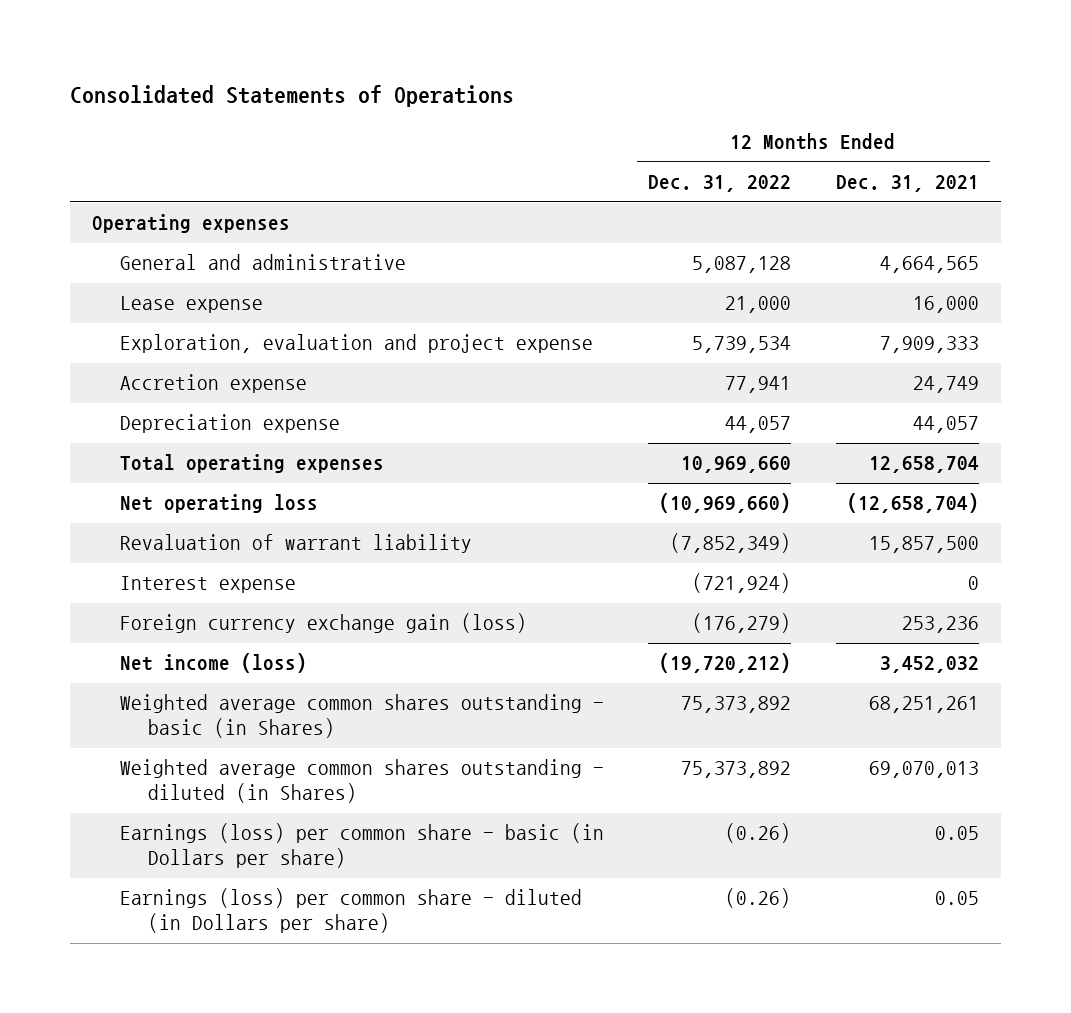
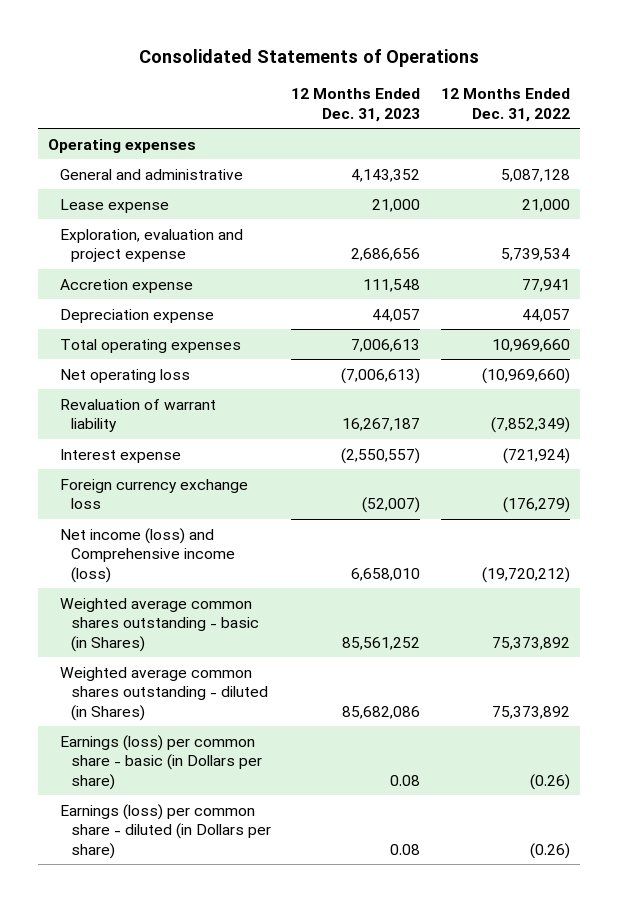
- | 12 Months Ended Dec. 31, 2022 | 12 Months Ended Dec. 31, 2021
+ | 12 Months Ended Dec. 31, 2023 | 12 Months Ended Dec. 31, 2022
- Foreign currency exchange gain (loss) | (176,279) | 253,236
- Net income (loss) | (19,720,212) | 3,452,032
+ Foreign currency exchange loss | (52,007) | (176,279)
+ Net income (loss) and Comprehensive income (loss) | 6,658,010 | (19,720,212)

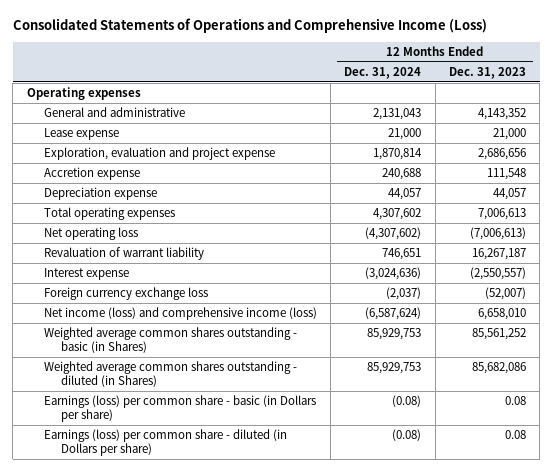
- Consolidated Statements of Operations
+ Consolidated Statements of Operations and Comprehensive Income (Loss)
- | 12 Months Ended Dec. 31, 2023 | 12 Months Ended Dec. 31, 2022
+ | 12 Months Ended Dec. 31, 2024 | 12 Months Ended Dec. 31, 2023
- Net income (loss) and Comprehensive income (loss) | 6,658,010 | (19,720,212)
+ Net income (loss) and comprehensive income (loss) | (6,587,624) | 6,658,010

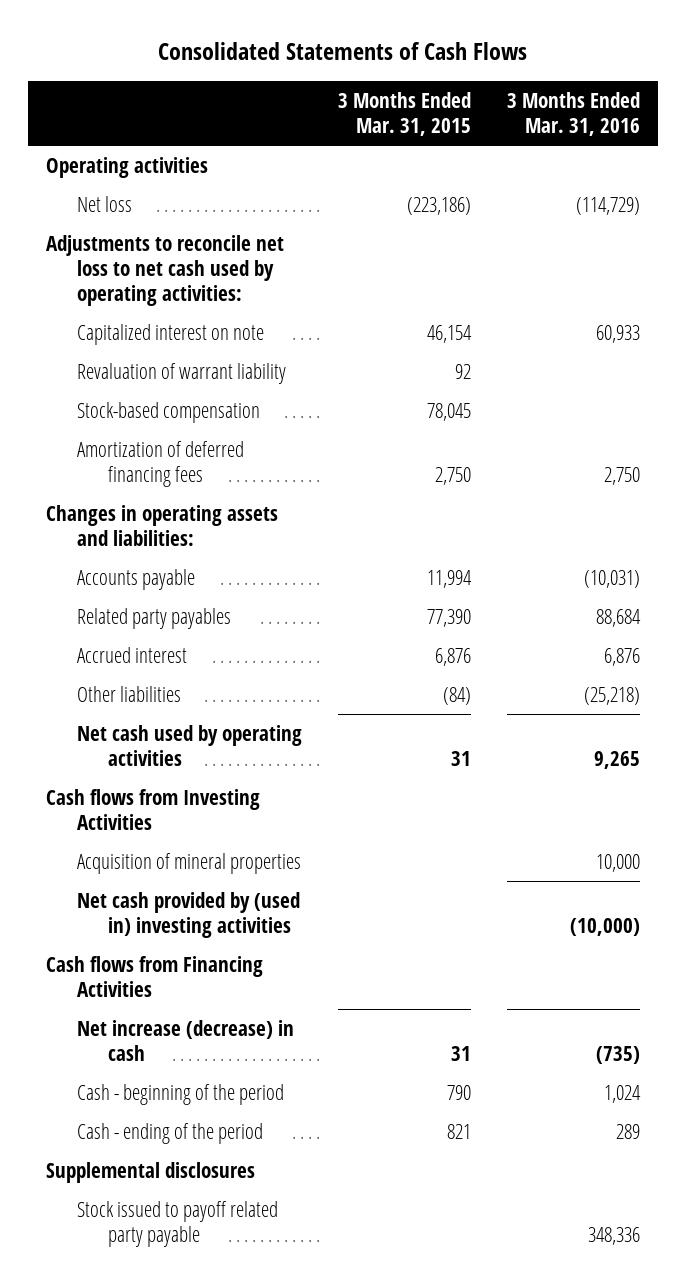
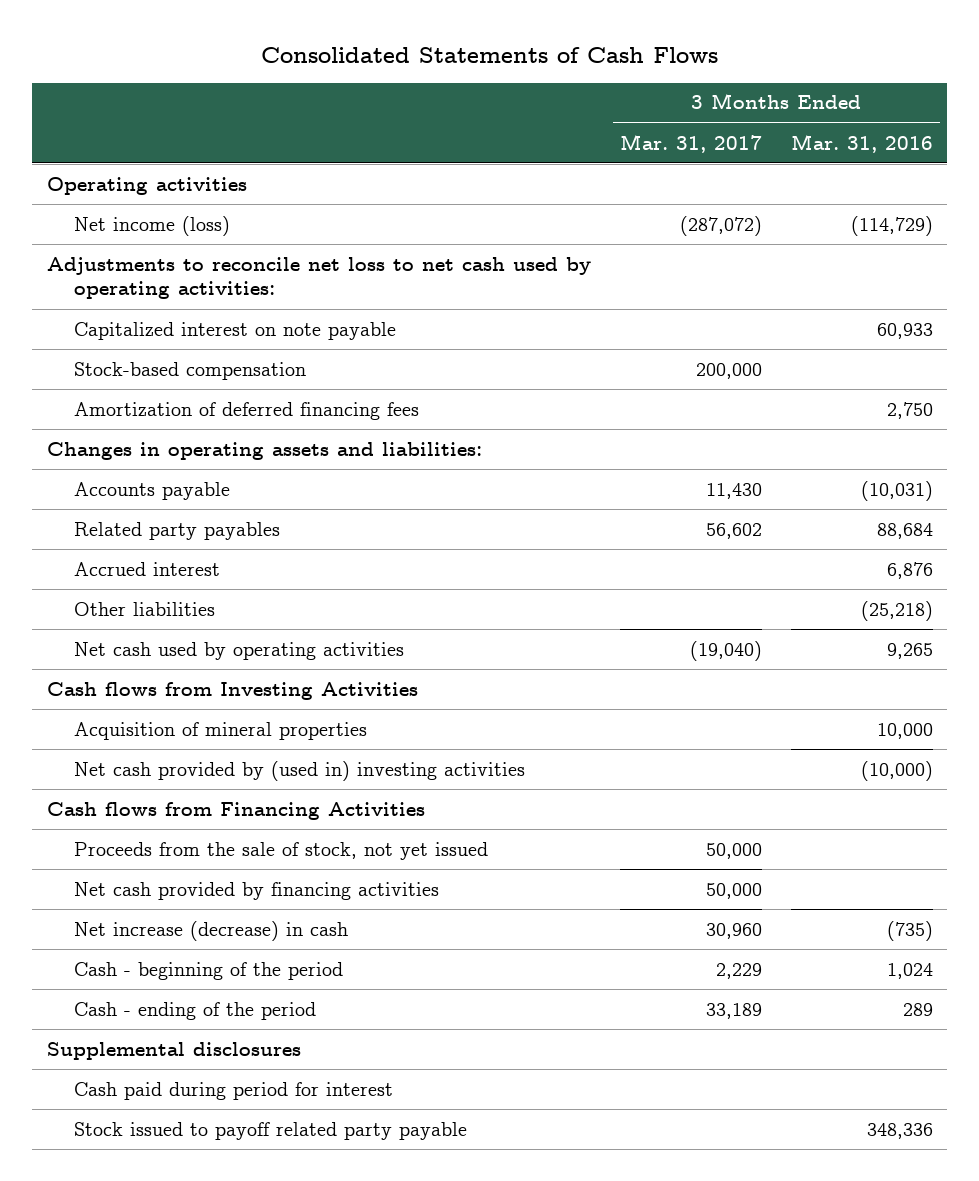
- | 3 Months Ended Mar. 31, 2015 | 3 Months Ended Mar. 31, 2016
+ | 3 Months Ended Mar. 31, 2017 | 3 Months Ended Mar. 31, 2016
- Net loss | (223,186) | (114,729)
+ Net income (loss) | (287,072) | (114,729)
- Capitalized interest on note | 46,154 | 60,933
- Revaluation of warrant liability | 92 |
+ Capitalized interest on note payable | | 60,933
+ Proceeds from the sale of stock, not yet issued | 50,000 |
+ Net cash provided by financing activities | 50,000 |
+ Cash paid during period for interest

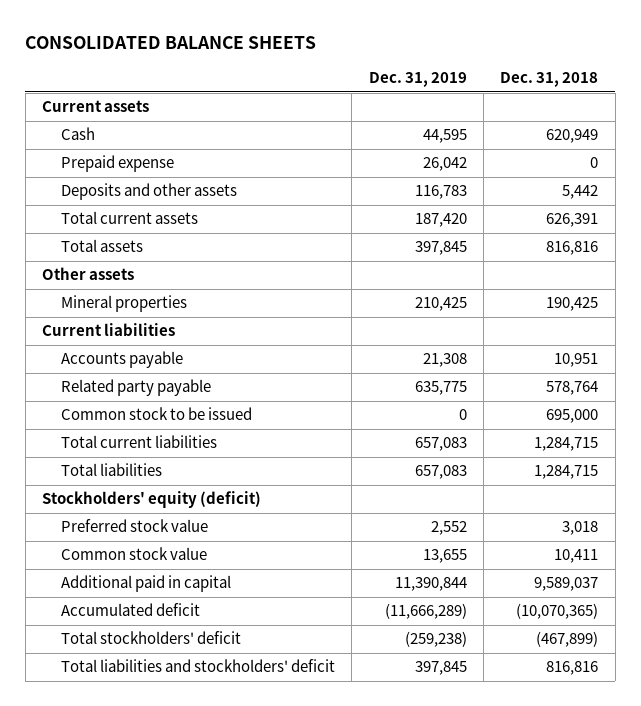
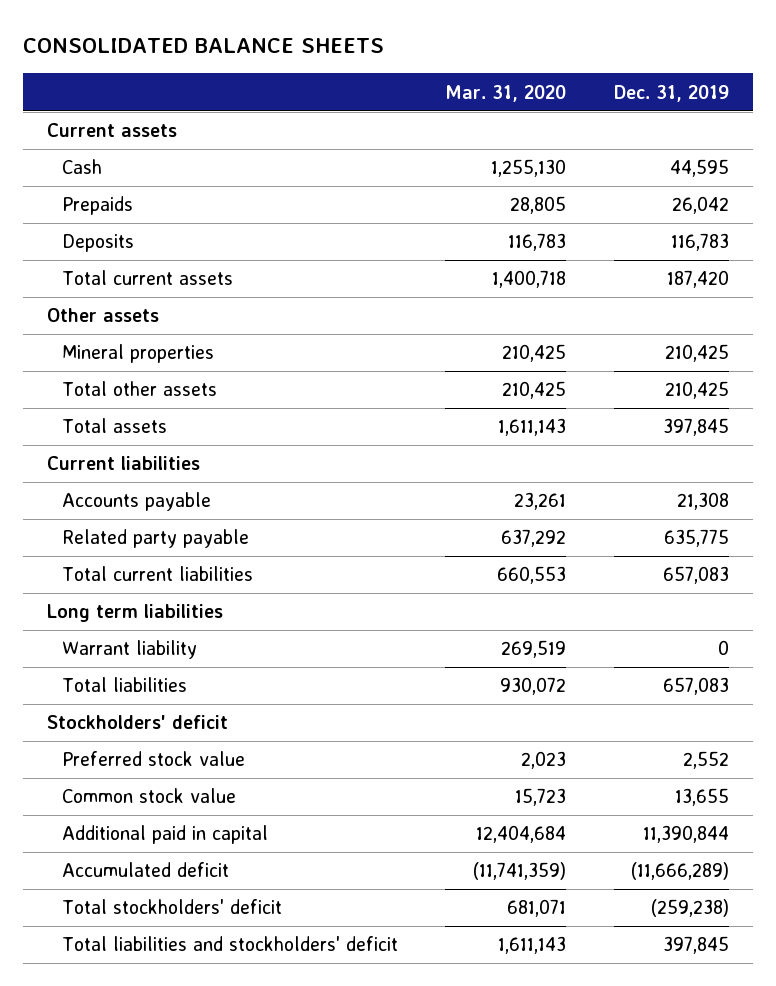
- | Dec. 31, 2019 | Dec. 31, 2018
+ | Mar. 31, 2020 | Dec. 31, 2019
- Prepaid expense | 26,042 | 0
- Deposits and other assets | 116,783 | 5,442
+ Prepaids | 28,805 | 26,042
+ Deposits | 116,783 | 116,783
+ Total other assets | 210,425 | 210,425
moved down: Total assets | 1,611,143 | 397,845
- Common stock to be issued | 0 | 695,000
+ Long term liabilities
+ Warrant liability | 269,519 | 0
- Stockholders' equity (deficit)
+ Stockholders' deficit

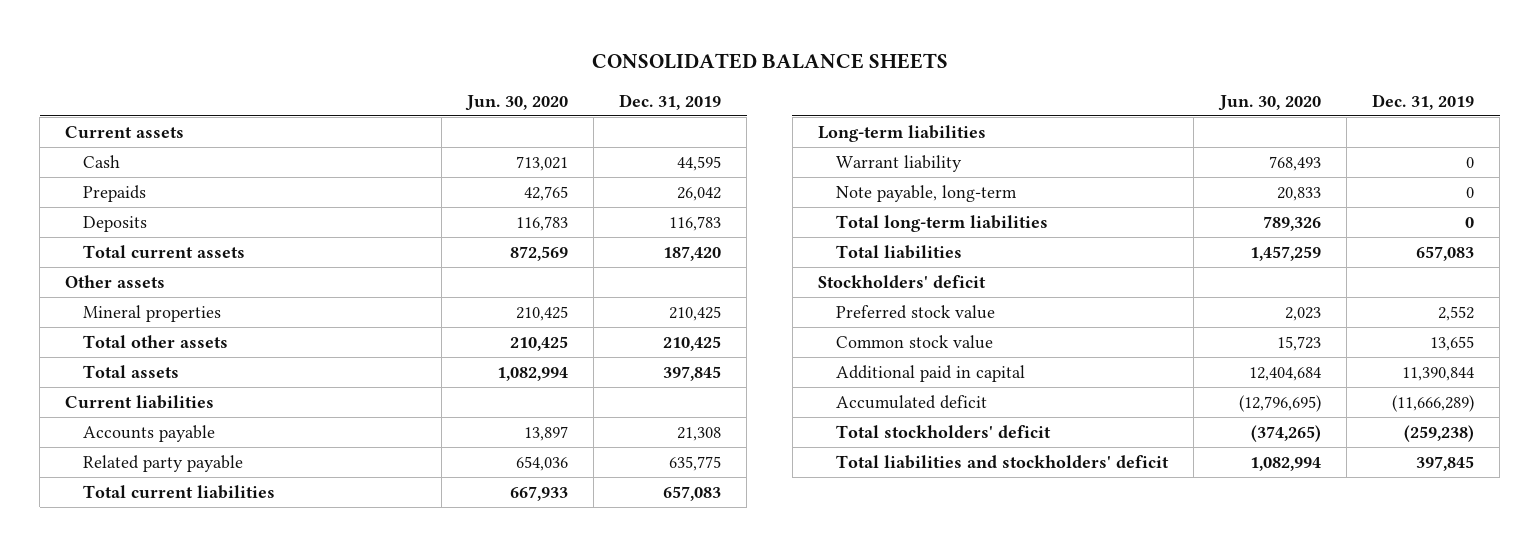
- | Mar. 31, 2020 | Dec. 31, 2019
+ | Jun. 30, 2020 | Dec. 31, 2019
- Long term liabilities
+ Long-term liabilities
+ Note payable, long-term | 20,833 | 0
+ Total long-term liabilities | 789,326 | 0

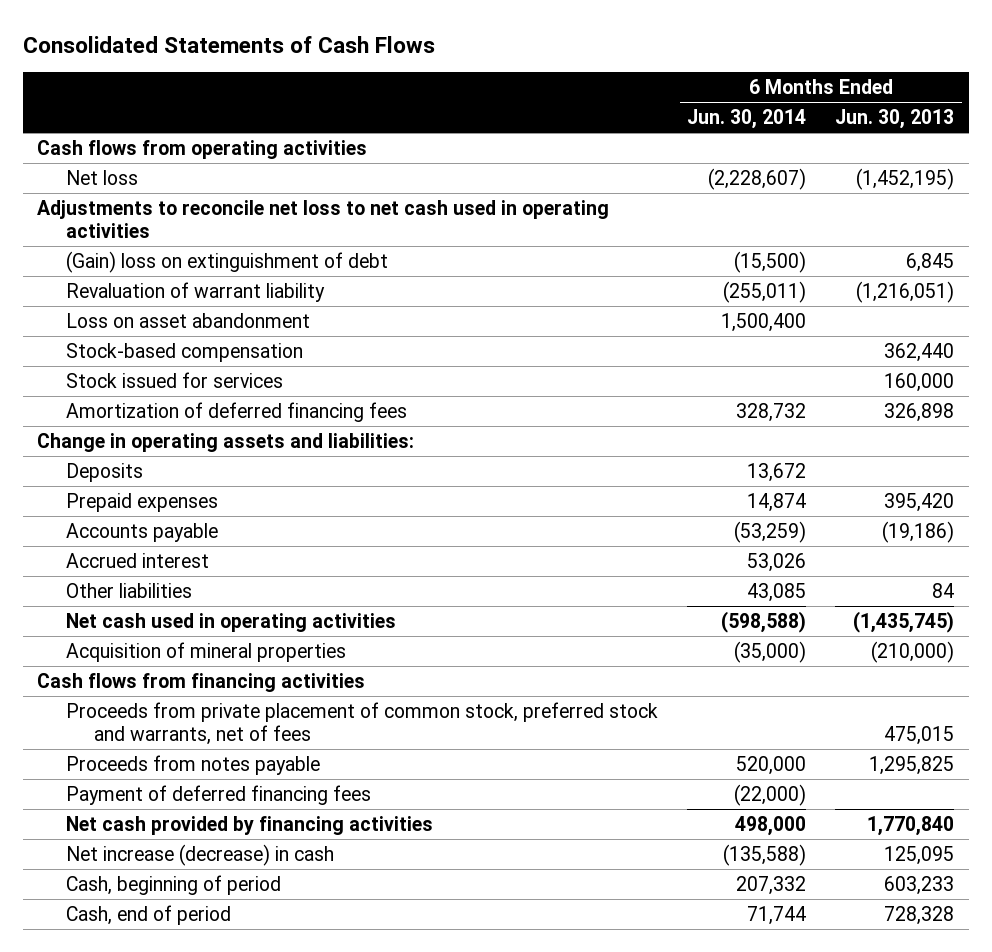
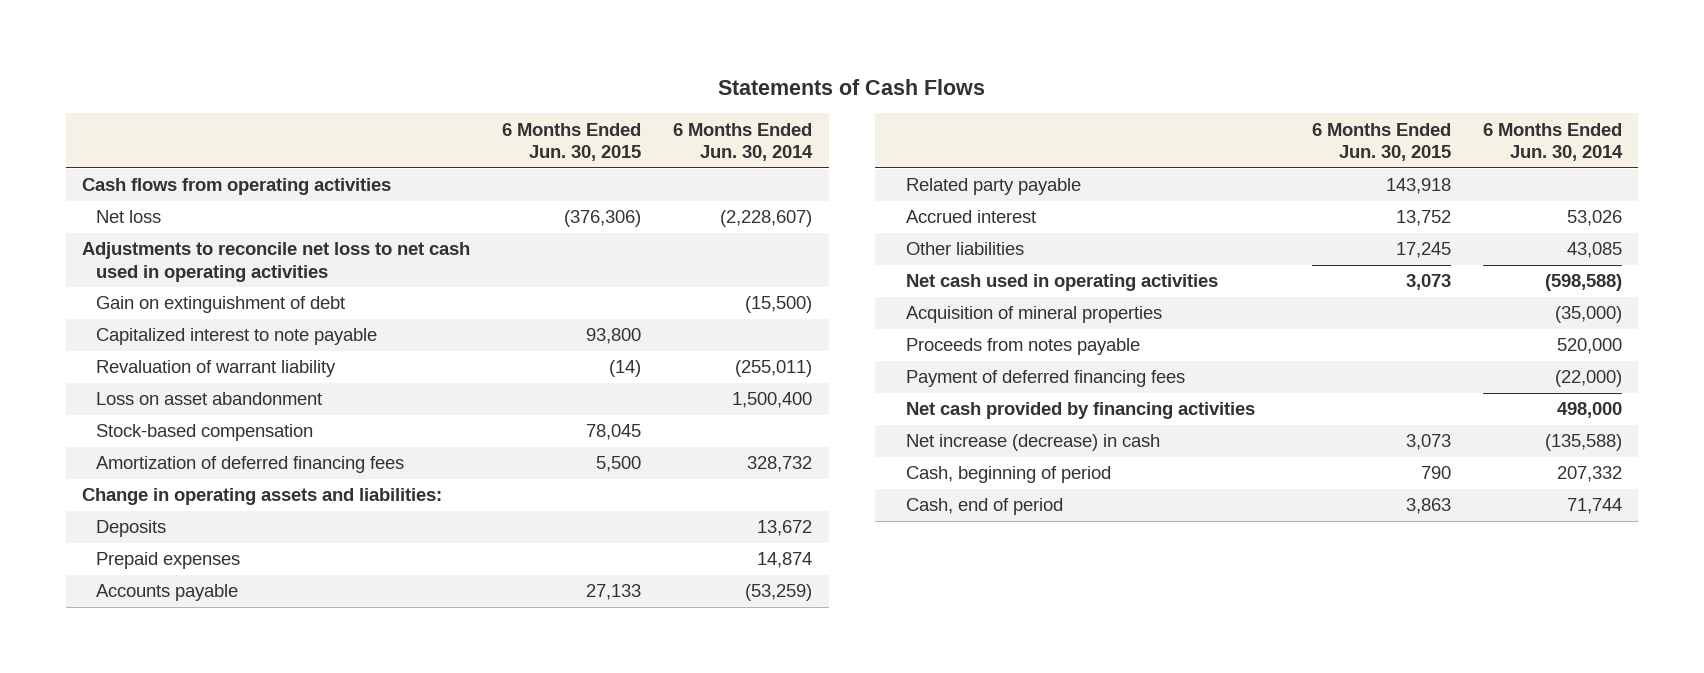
- Consolidated Statements of Cash Flows
+ Statements of Cash Flows
- | 6 Months Ended Jun. 30, 2014 | 6 Months Ended Jun. 30, 2013
+ | 6 Months Ended Jun. 30, 2015 | 6 Months Ended Jun. 30, 2014
- (Gain) loss on extinguishment of debt | (15,500) | 6,845
+ Gain on extinguishment of debt | | (15,500)
+ Capitalized interest to note payable | 93,800 |
- Stock issued for services | | 160,000
+ Related party payable | 143,918 |
- Cash flows from financing activities
- Proceeds from private placement of common stock, preferred stock and warrants, net of fees | | 475,015

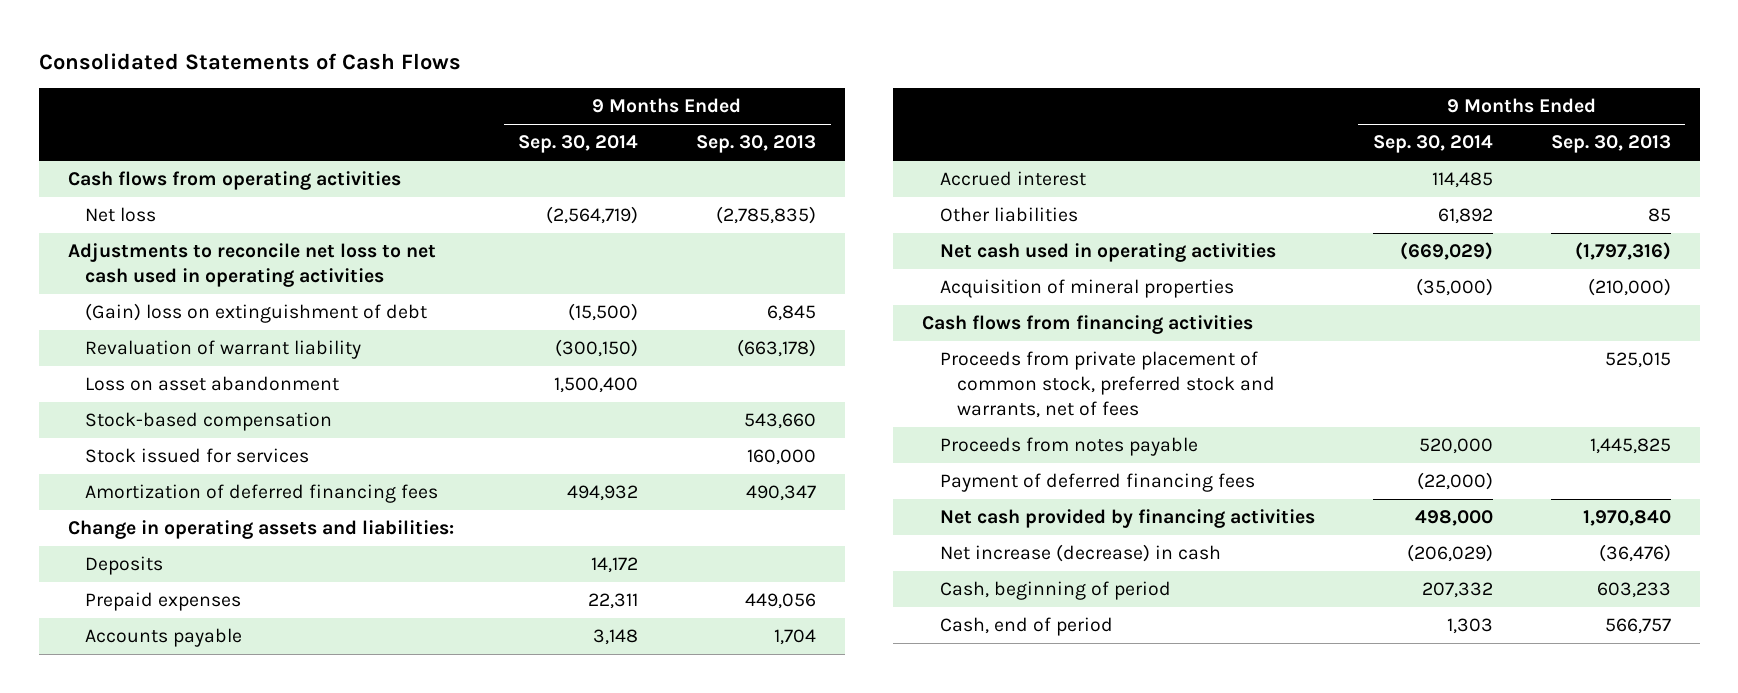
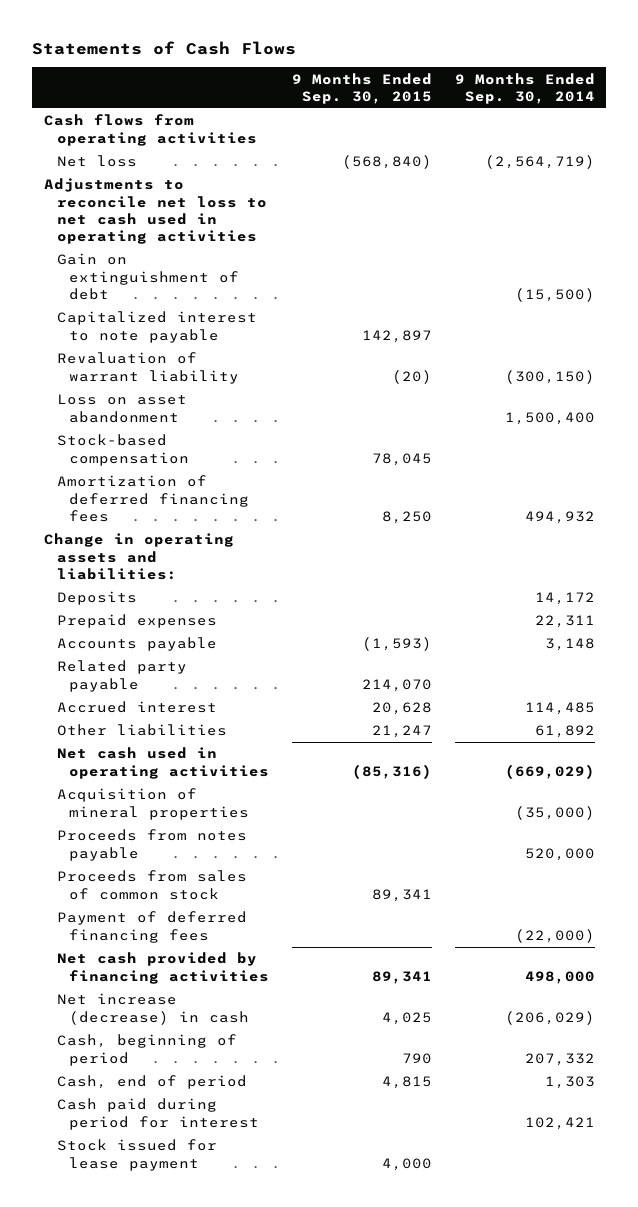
- Consolidated Statements of Cash Flows
+ Statements of Cash Flows
- | 9 Months Ended Sep. 30, 2014 | 9 Months Ended Sep. 30, 2013
+ | 9 Months Ended Sep. 30, 2015 | 9 Months Ended Sep. 30, 2014
- (Gain) loss on extinguishment of debt | (15,500) | 6,845
+ Gain on extinguishment of debt | | (15,500)
+ Capitalized interest to note payable | 142,897 |
- Stock issued for services | | 160,000
+ Related party payable | 214,070 |
- Cash flows from financing activities
- Proceeds from private placement of common stock, preferred stock and warrants, net of fees | | 525,015
+ Proceeds from sales of common stock | 89,341 |
+ Cash paid during period for interest | | 102,421
+ Stock issued for lease payment | 4,000 |

